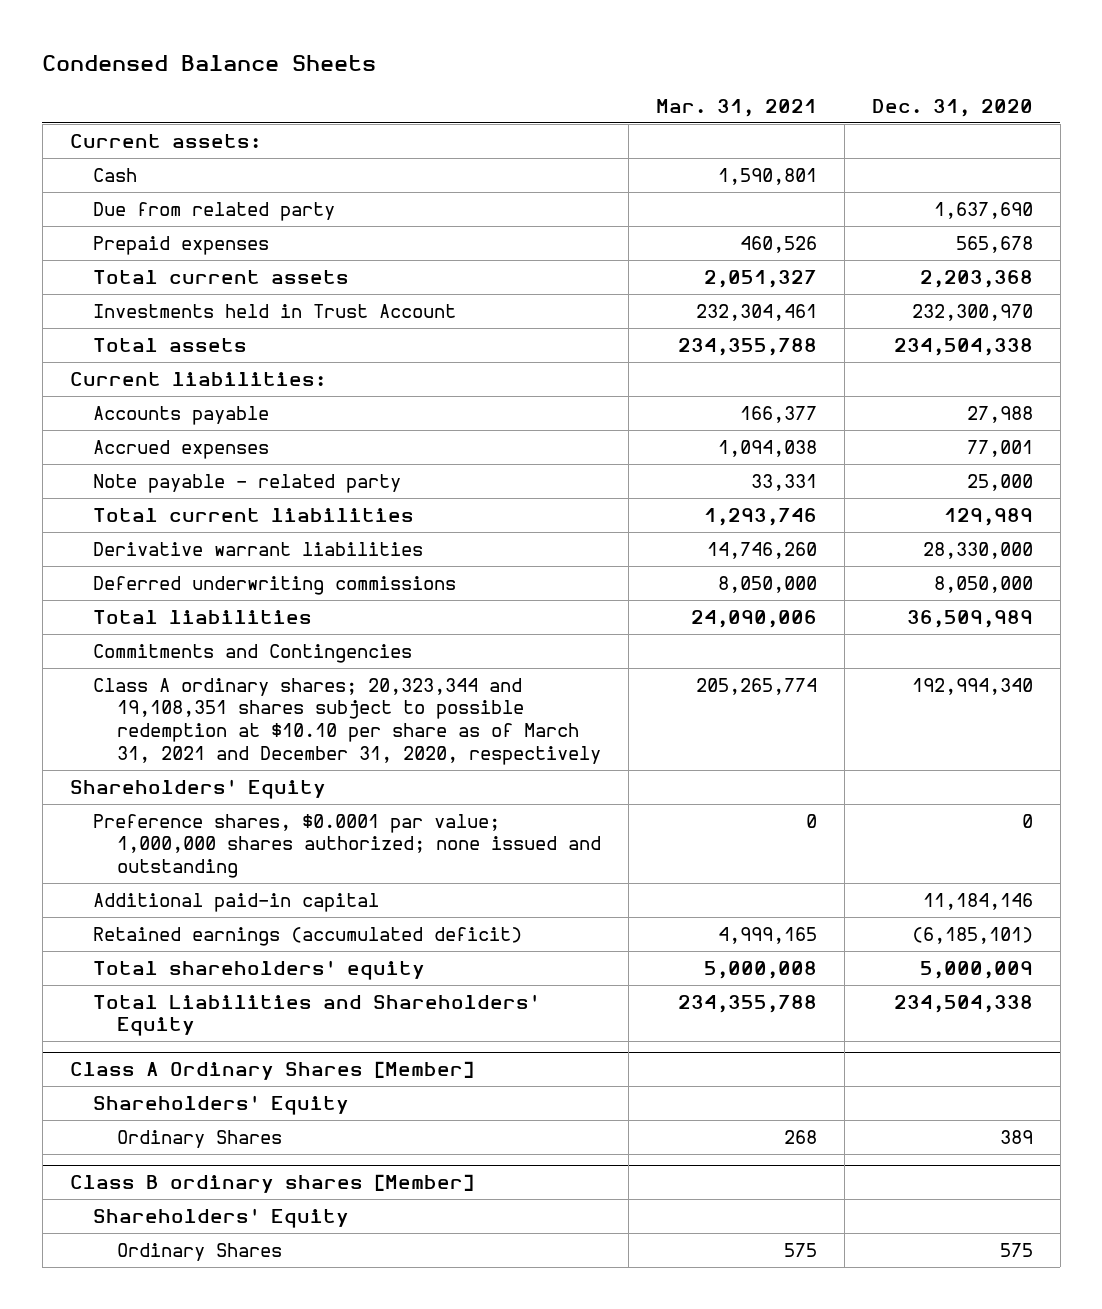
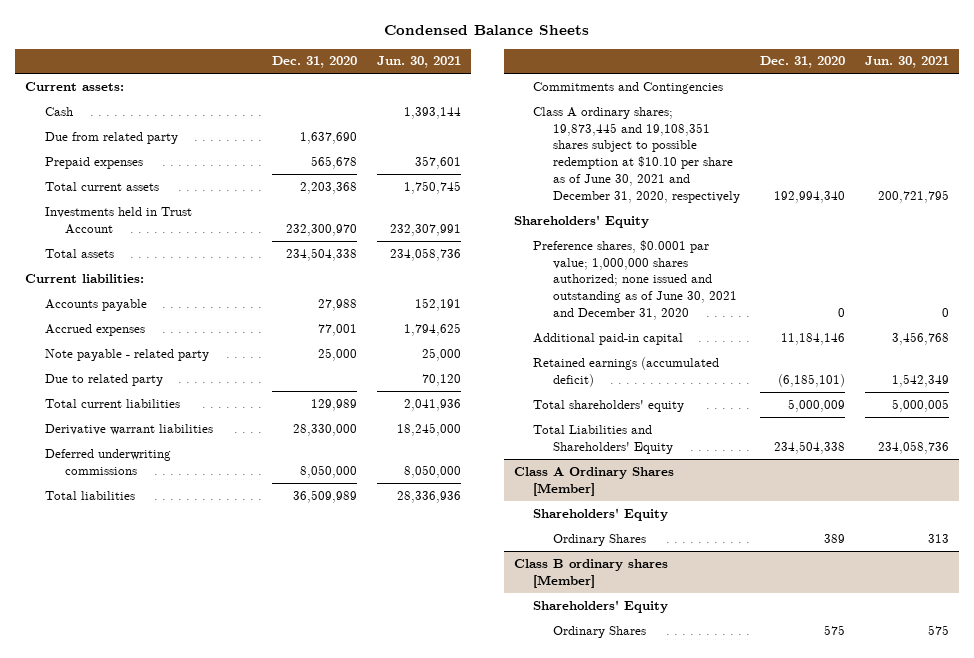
- | Mar. 31, 2021 | Dec. 31, 2020
+ | Dec. 31, 2020 | Jun. 30, 2021
+ Due to related party | | 70,120
- Class A ordinary shares; 20,323,344 and 19,108,351 shares subject to possible redemption at $10.10 per share as of March 31, 2021 and December 31, 2020, respectively | 205,265,774 | 192,994,340
+ Class A ordinary shares; 19,873,445 and 19,108,351 shares subject to possible redemption at $10.10 per share as of June 30, 2021 and December 31, 2020, respectively | 192,994,340 | 200,721,795
- Preference shares, $0.0001 par value; 1,000,000 shares authorized; none issued and outstanding | 0 | 0
+ Preference shares, $0.0001 par value; 1,000,000 shares authorized; none issued and outstanding as of June 30, 2021 and December 31, 2020 | 0 | 0

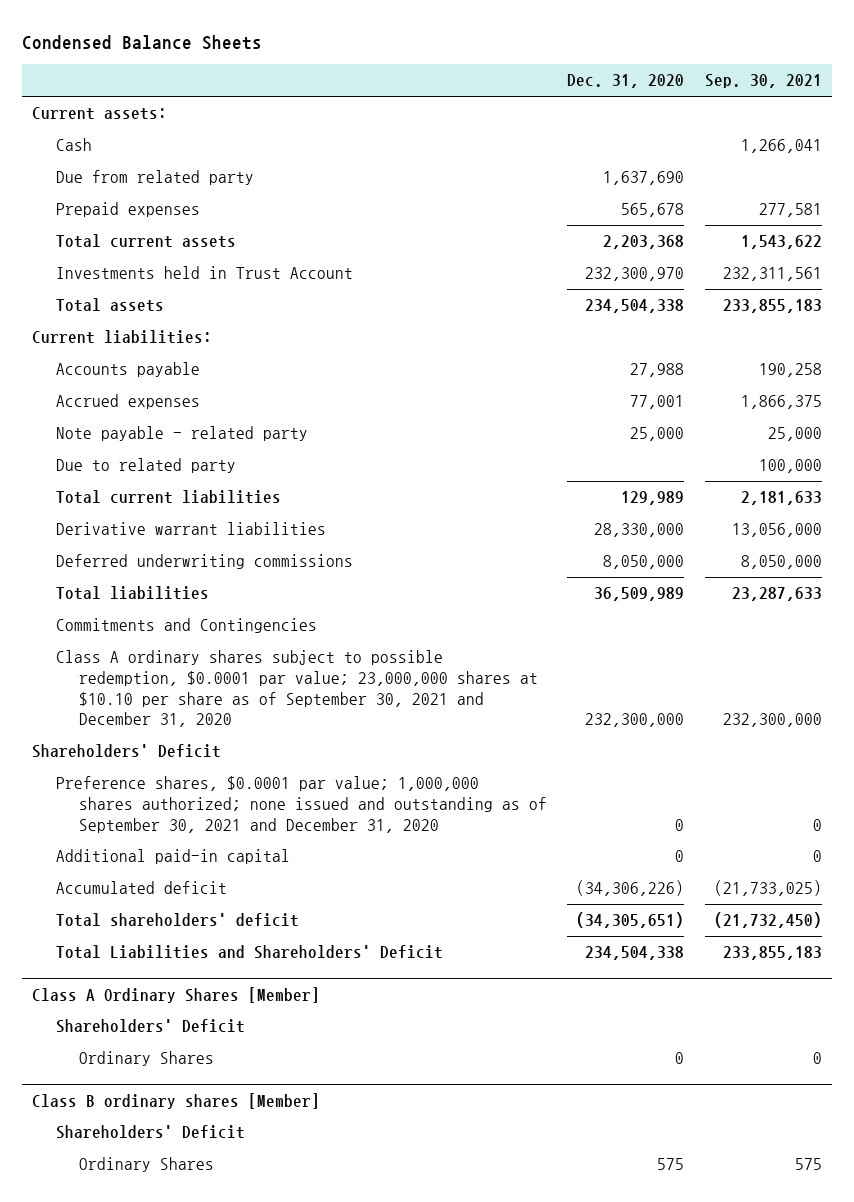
- | Dec. 31, 2020 | Jun. 30, 2021
+ | Dec. 31, 2020 | Sep. 30, 2021
- Class A ordinary shares; 19,873,445 and 19,108,351 shares subject to possible redemption at $10.10 per share as of June 30, 2021 and December 31, 2020, respectively | 192,994,340 | 200,721,795
- Shareholders' Equity
- Preference shares, $0.0001 par value; 1,000,000 shares authorized; none issued and outstanding as of June 30, 2021 and December 31, 2020 | 0 | 0
- Additional paid-in capital | 11,184,146 | 3,456,768
- Retained earnings (accumulated deficit) | (6,185,101) | 1,542,349
- Total shareholders' equity | 5,000,009 | 5,000,005
- Total Liabilities and Shareholders' Equity | 234,504,338 | 234,058,736
+ Class A ordinary shares subject to possible redemption, $0.0001 par value; 23,000,000 shares at $10.10 per share as of September 30, 2021 and December 31, 2020 | 232,300,000 | 232,300,000
+ Shareholders' Deficit
+ Preference shares, $0.0001 par value; 1,000,000 shares authorized; none issued and outstanding as of September 30, 2021 and December 31, 2020 | 0 | 0
+ Additional paid-in capital | 0 | 0
+ Accumulated deficit | (34,306,226) | (21,733,025)
+ Total shareholders' deficit | (34,305,651) | (21,732,450)
+ Total Liabilities and Shareholders' Deficit | 234,504,338 | 233,855,183
@ Class A Ordinary Shares [Member]
- Shareholders' Equity
- Ordinary Shares | 389 | 313
+ Shareholders' Deficit
+ Ordinary Shares | 0 | 0
@ Class B ordinary shares [Member]
- Shareholders' Equity
+ Shareholders' Deficit

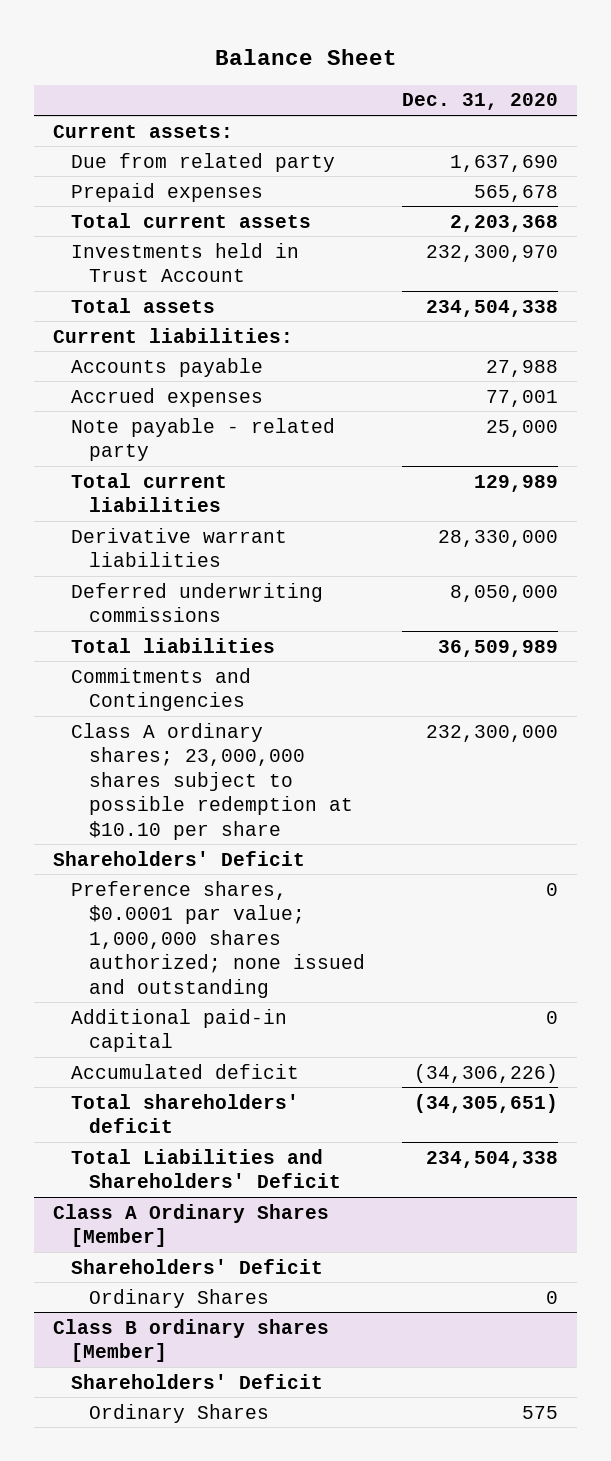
- Condensed Balance Sheets
+ Balance Sheet
- | Dec. 31, 2020 | Sep. 30, 2021
+ | Dec. 31, 2020
- Cash | | 1,266,041
- Due to related party | | 100,000
- Class A ordinary shares subject to possible redemption, $0.0001 par value; 23,000,000 shares at $10.10 per share as of September 30, 2021 and December 31, 2020 | 232,300,000 | 232,300,000
+ Class A ordinary shares; 23,000,000 shares subject to possible redemption at $10.10 per share | 232,300,000
- Preference shares, $0.0001 par value; 1,000,000 shares authorized; none issued and outstanding as of September 30, 2021 and December 31, 2020 | 0 | 0
+ Preference shares, $0.0001 par value; 1,000,000 shares authorized; none issued and outstanding | 0

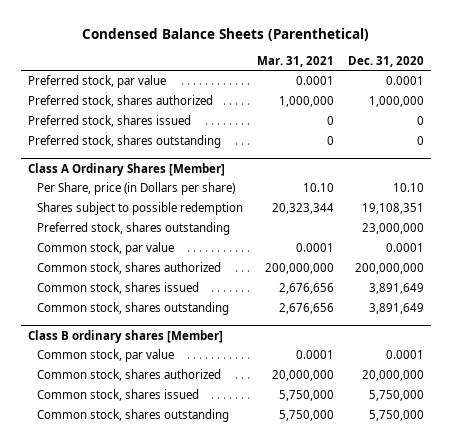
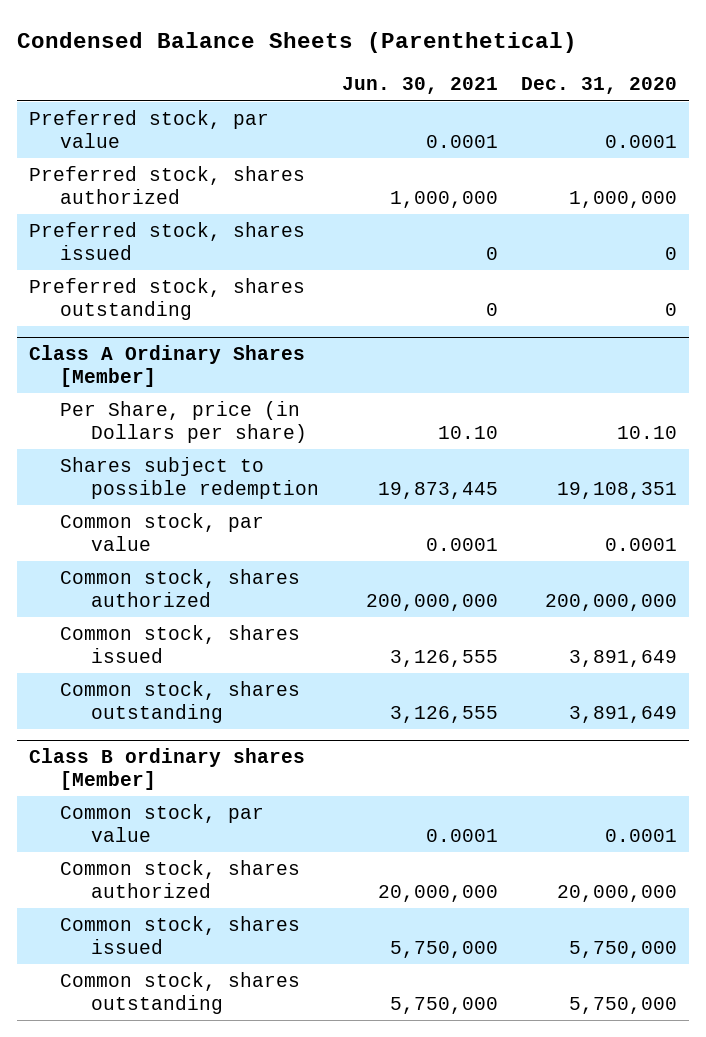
- | Mar. 31, 2021 | Dec. 31, 2020
+ | Jun. 30, 2021 | Dec. 31, 2020
@ Class A Ordinary Shares [Member]
- Preferred stock, shares outstanding | | 23,000,000

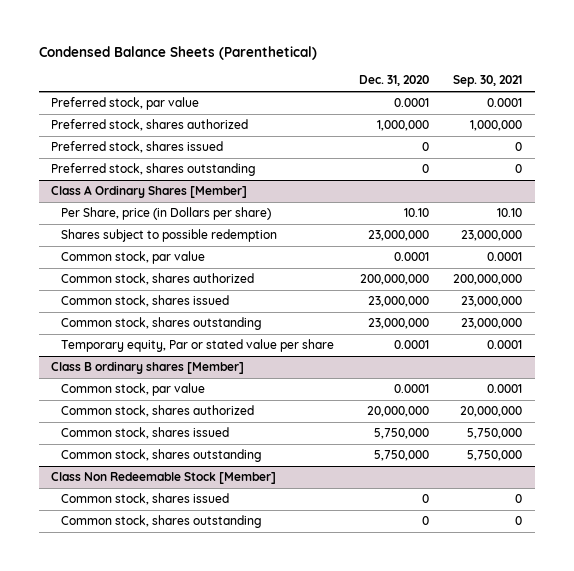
- | Jun. 30, 2021 | Dec. 31, 2020
+ | Dec. 31, 2020 | Sep. 30, 2021
@ Class A Ordinary Shares [Member]
- Shares subject to possible redemption | 19,873,445 | 19,108,351
+ Shares subject to possible redemption | 23,000,000 | 23,000,000
- Common stock, shares issued | 3,126,555 | 3,891,649
- Common stock, shares outstanding | 3,126,555 | 3,891,649
+ Common stock, shares issued | 23,000,000 | 23,000,000
+ Common stock, shares outstanding | 23,000,000 | 23,000,000
+ Temporary equity, Par or stated value per share | 0.0001 | 0.0001
+ Class Non Redeemable Stock [Member]
+ Common stock, shares issued | 0 | 0
+ Common stock, shares outstanding | 0 | 0

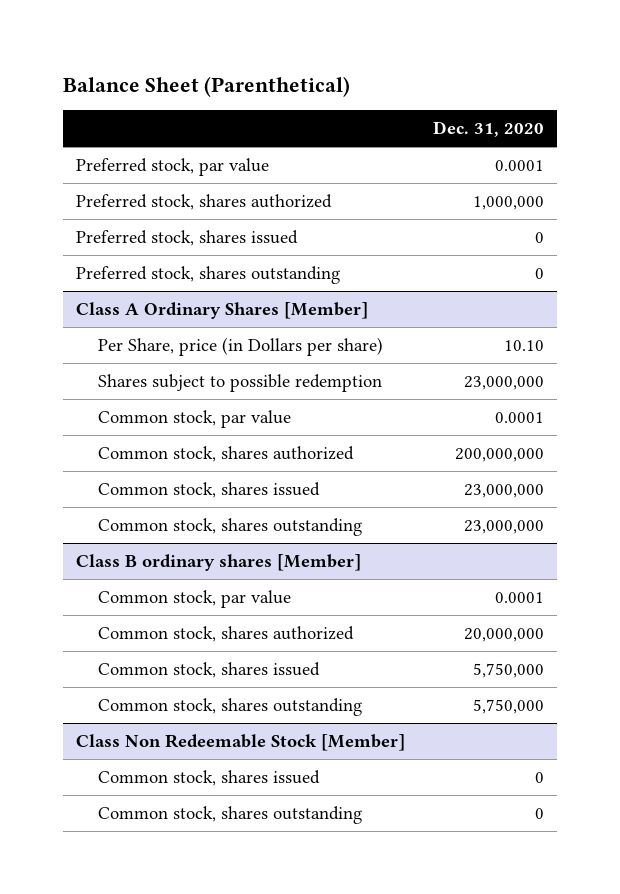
- Condensed Balance Sheets (Parenthetical)
+ Balance Sheet (Parenthetical)
- | Dec. 31, 2020 | Sep. 30, 2021
+ | Dec. 31, 2020
@ Class A Ordinary Shares [Member]
- Temporary equity, Par or stated value per share | 0.0001 | 0.0001

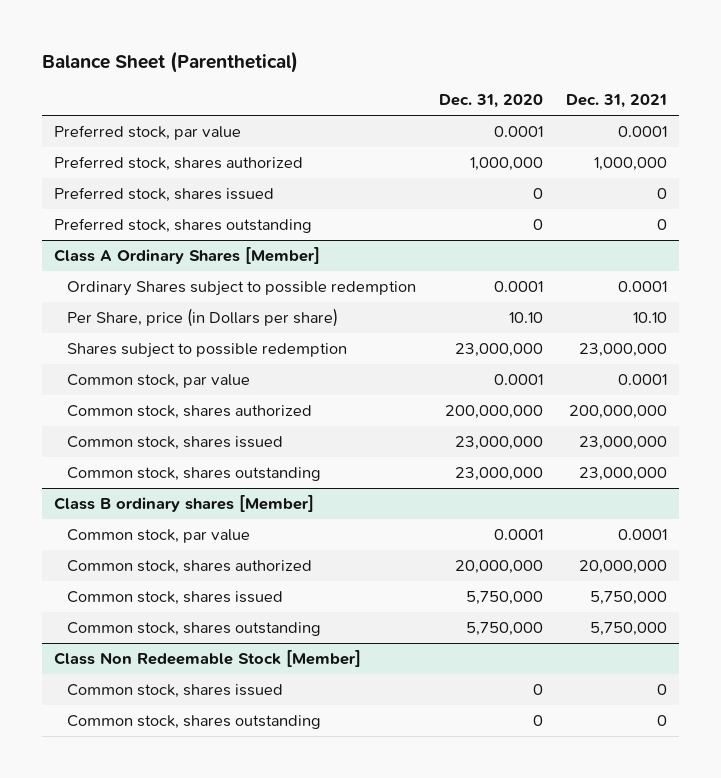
- | Dec. 31, 2020
+ | Dec. 31, 2020 | Dec. 31, 2021
@ Class A Ordinary Shares [Member]
+ Ordinary Shares subject to possible redemption | 0.0001 | 0.0001

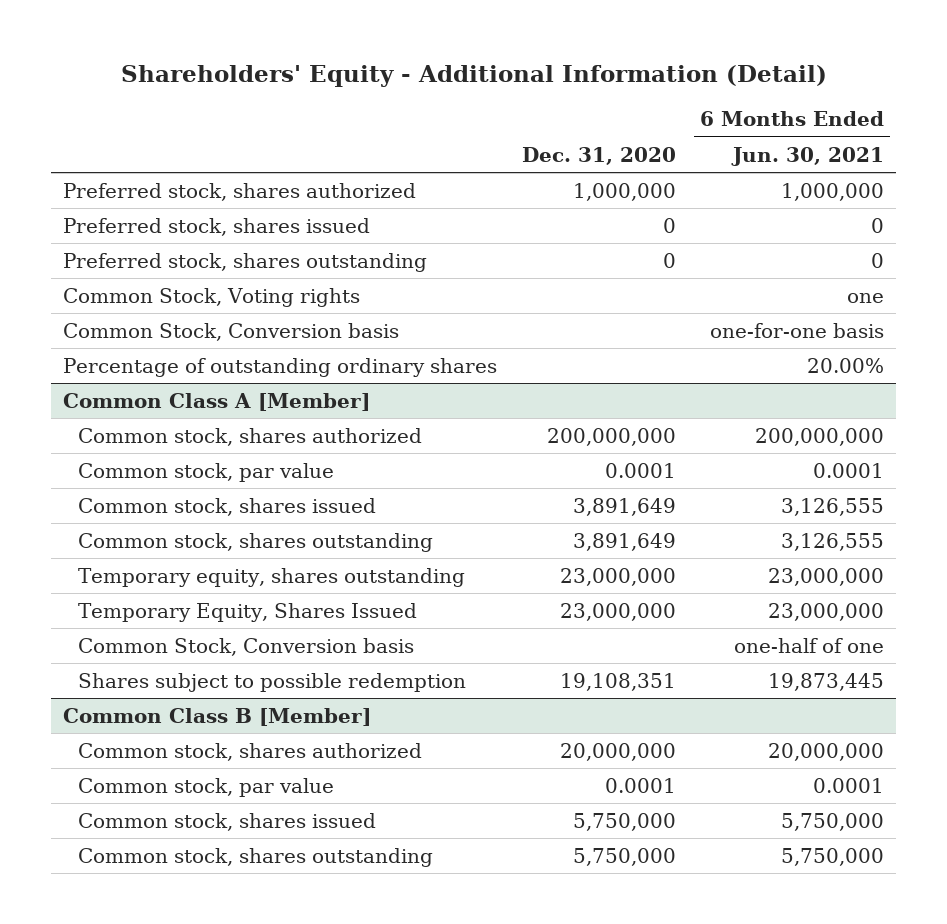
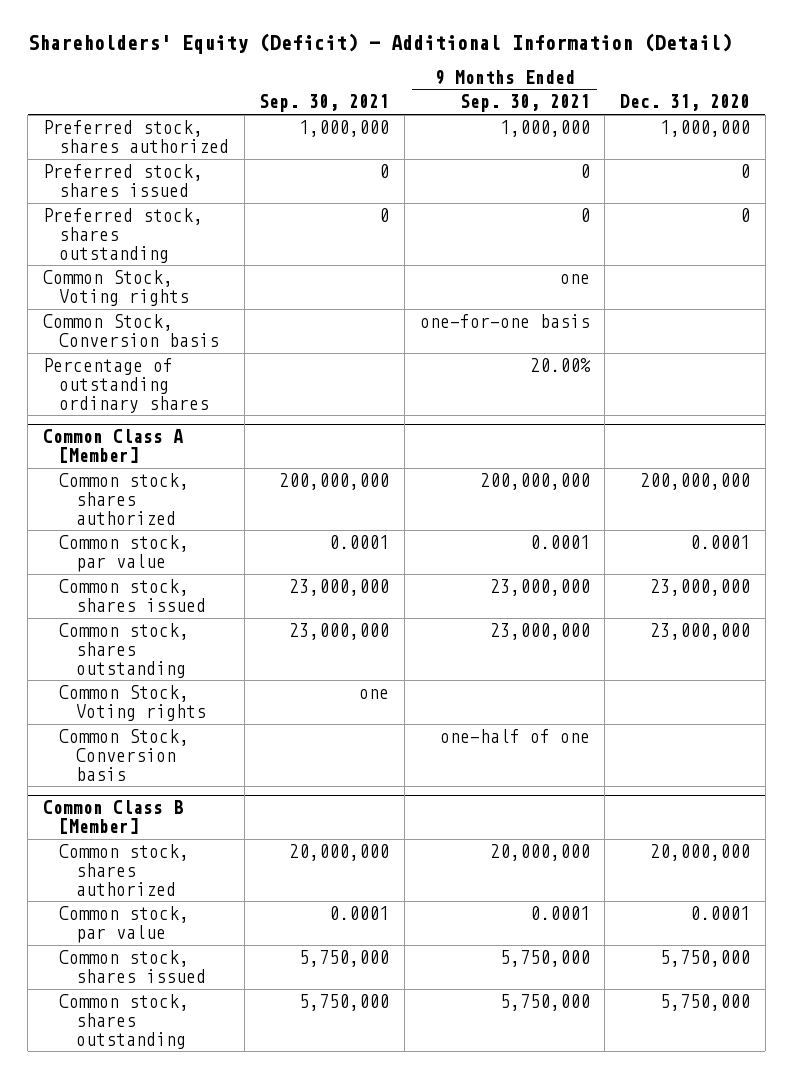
- Shareholders' Equity - Additional Information (Detail)
+ Shareholders' Equity (Deficit) - Additional Information (Detail)
- | Dec. 31, 2020 | 6 Months Ended Jun. 30, 2021
+ | Sep. 30, 2021 | 9 Months Ended Sep. 30, 2021 | Dec. 31, 2020
@ Common Class A [Member]
- Common stock, shares issued | 3,891,649 | 3,126,555
- Common stock, shares outstanding | 3,891,649 | 3,126,555
- Temporary equity, shares outstanding | 23,000,000 | 23,000,000
- Temporary Equity, Shares Issued | 23,000,000 | 23,000,000
+ Common stock, shares issued | 23,000,000 | 23,000,000 | 23,000,000
+ Common stock, shares outstanding | 23,000,000 | 23,000,000 | 23,000,000
+ Common Stock, Voting rights | one | |
- Shares subject to possible redemption | 19,108,351 | 19,873,445

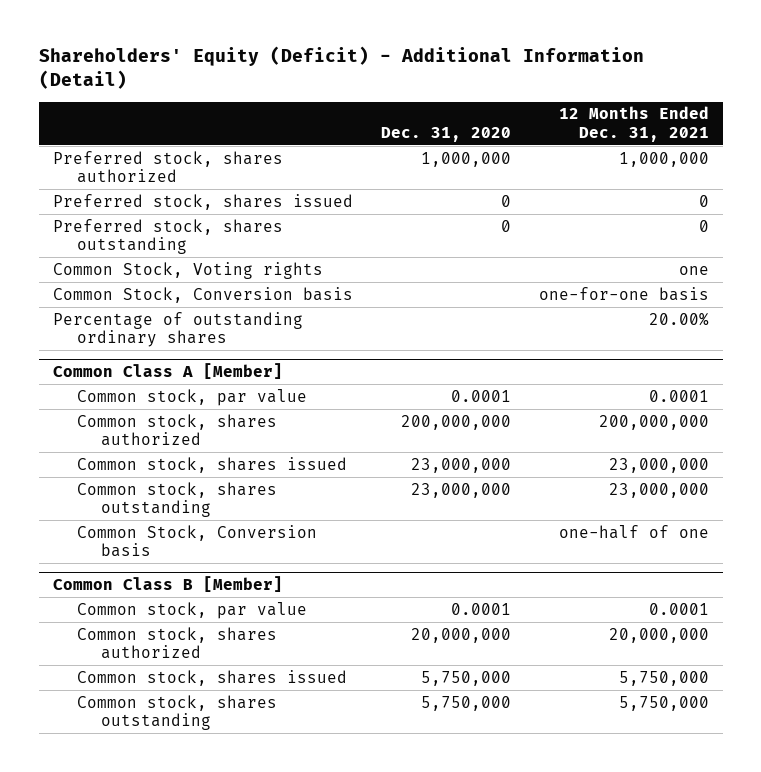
- | Sep. 30, 2021 | 9 Months Ended Sep. 30, 2021 | Dec. 31, 2020
+ | Dec. 31, 2020 | 12 Months Ended Dec. 31, 2021
@ Common Class A [Member]
moved down: Common stock, shares authorized | 200,000,000 | 200,000,000
- Common Stock, Voting rights | one | |
@ Common Class B [Member]
moved down: Common stock, shares authorized | 20,000,000 | 20,000,000

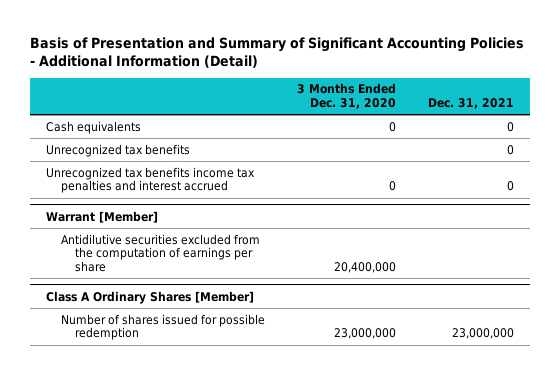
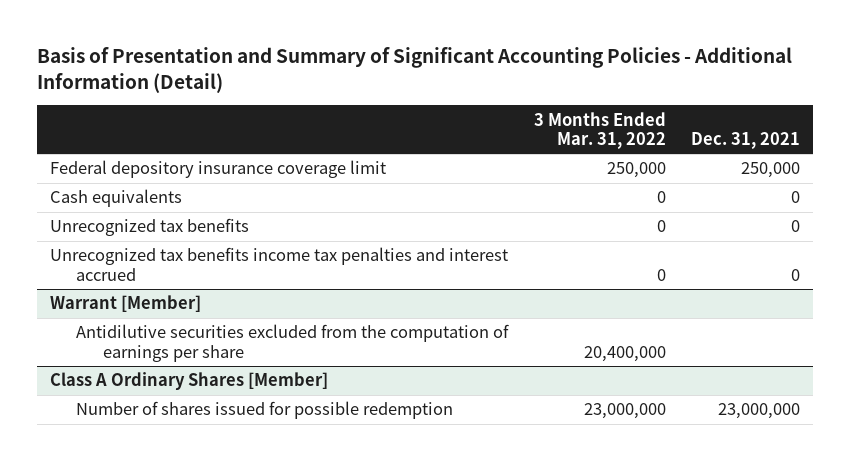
- | 3 Months Ended Dec. 31, 2020 | Dec. 31, 2021
+ | 3 Months Ended Mar. 31, 2022 | Dec. 31, 2021
+ Federal depository insurance coverage limit | 250,000 | 250,000

